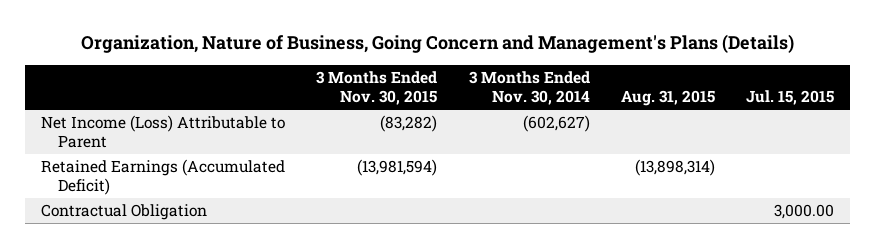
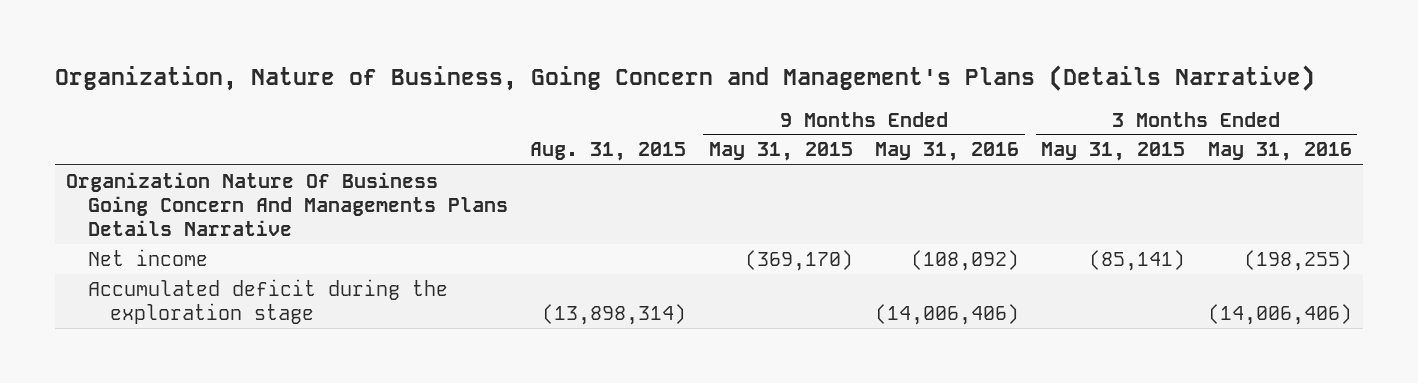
- Organization, Nature of Business, Going Concern and Management's Plans (Details)
+ Organization, Nature of Business, Going Concern and Management's Plans (Details Narrative)
- | 3 Months Ended Nov. 30, 2015 | 3 Months Ended Nov. 30, 2014 | Aug. 31, 2015 | Jul. 15, 2015
+ | Aug. 31, 2015 | 9 Months Ended May 31, 2015 | 9 Months Ended May 31, 2016 | 3 Months Ended May 31, 2015 | 3 Months Ended May 31, 2016
- Net Income (Loss) Attributable to Parent | (83,282) | (602,627) | |
- Retained Earnings (Accumulated Deficit) | (13,981,594) | | (13,898,314) |
- Contractual Obligation | | | | 3,000.00
+ Organization Nature Of Business Going Concern And Managements Plans Details Narrative
+ Net income | | (369,170) | (108,092) | (85,141) | (198,255)
+ Accumulated deficit during the exploration stage | (13,898,314) | | (14,006,406) | | (14,006,406)

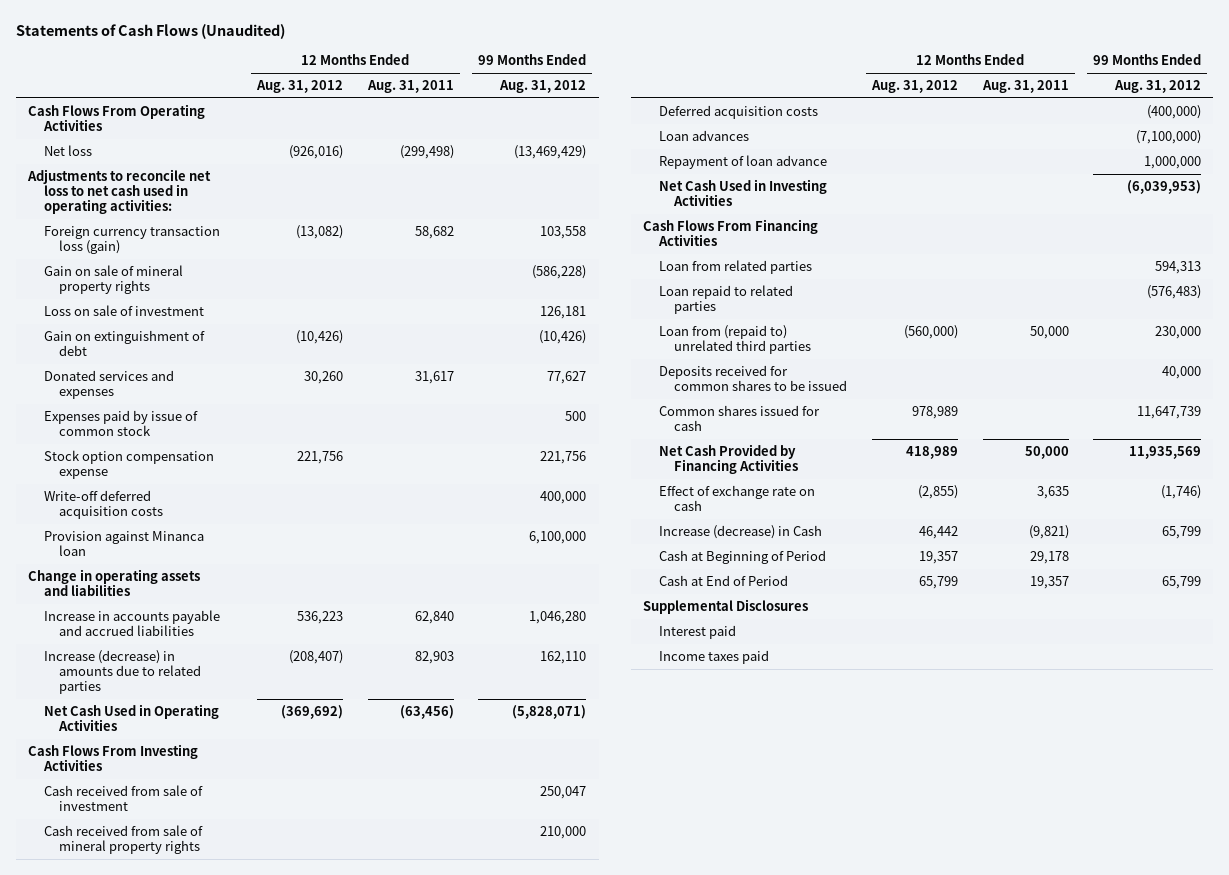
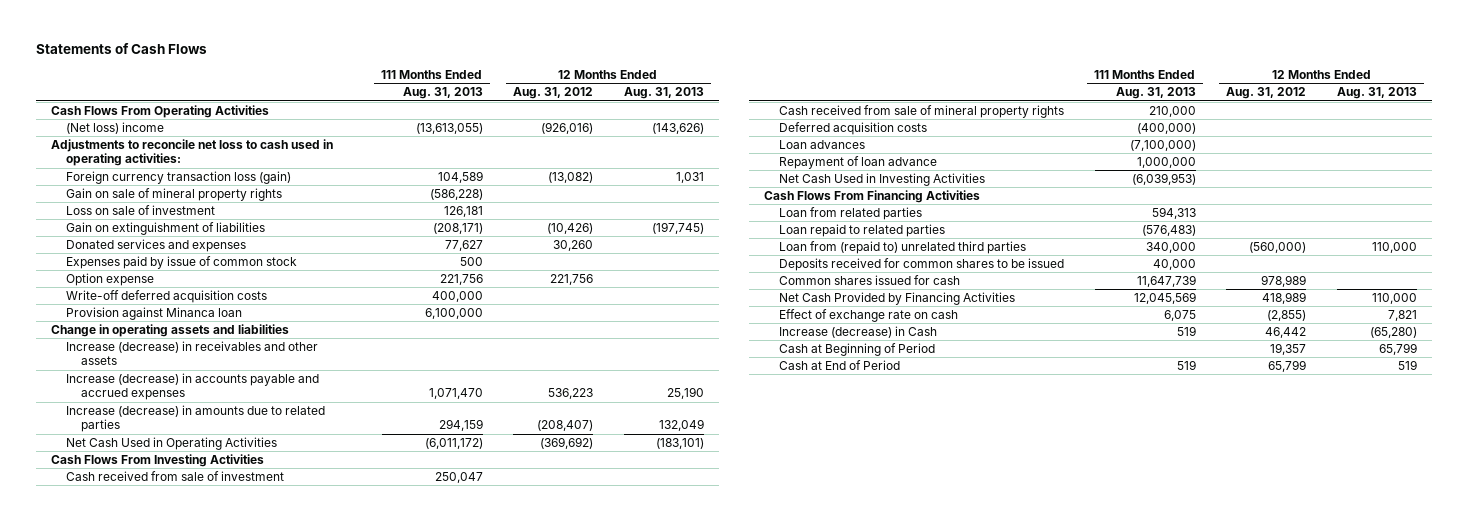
- Statements of Cash Flows (Unaudited)
+ Statements of Cash Flows
- | 12 Months Ended Aug. 31, 2012 | 12 Months Ended Aug. 31, 2011 | 99 Months Ended Aug. 31, 2012
+ | 111 Months Ended Aug. 31, 2013 | 12 Months Ended Aug. 31, 2012 | 12 Months Ended Aug. 31, 2013
- Net loss | (926,016) | (299,498) | (13,469,429)
- Adjustments to reconcile net loss to net cash used in operating activities:
+ (Net loss) income | (13,613,055) | (926,016) | (143,626)
+ Adjustments to reconcile net loss to cash used in operating activities:
- Gain on extinguishment of debt | (10,426) | | (10,426)
+ Gain on extinguishment of liabilities | (208,171) | (10,426) | (197,745)
- Stock option compensation expense | 221,756 | | 221,756
+ Option expense | 221,756 | 221,756 |
- Increase in accounts payable and accrued liabilities | 536,223 | 62,840 | 1,046,280
+ Increase (decrease) in receivables and other assets
+ Increase (decrease) in accounts payable and accrued expenses | 1,071,470 | 536,223 | 25,190
- Supplemental Disclosures
- Interest paid
- Income taxes paid

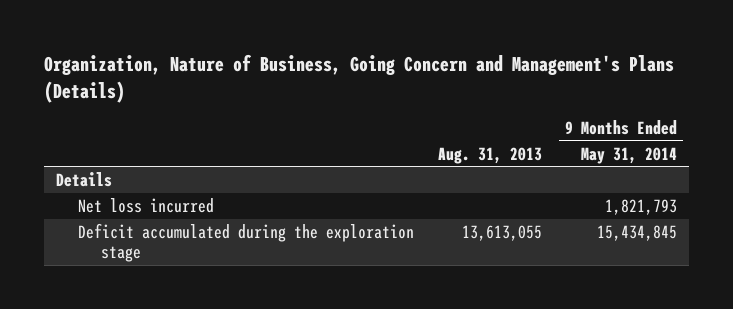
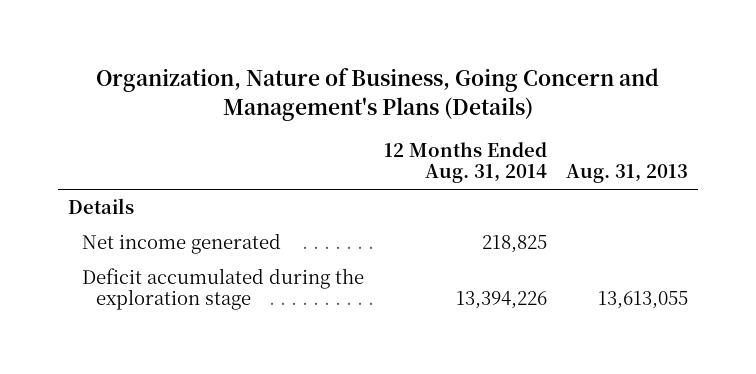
- | Aug. 31, 2013 | 9 Months Ended May 31, 2014
+ | 12 Months Ended Aug. 31, 2014 | Aug. 31, 2013
- Net loss incurred | | 1,821,793
+ Net income generated | 218,825 |

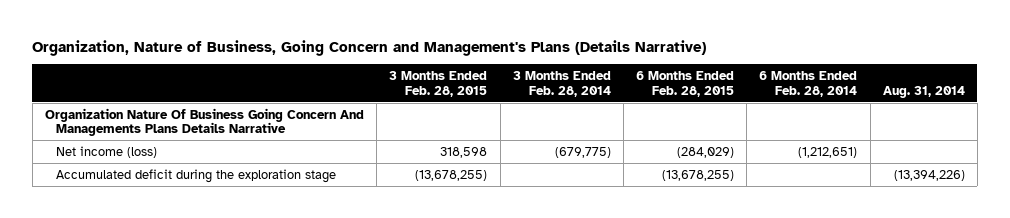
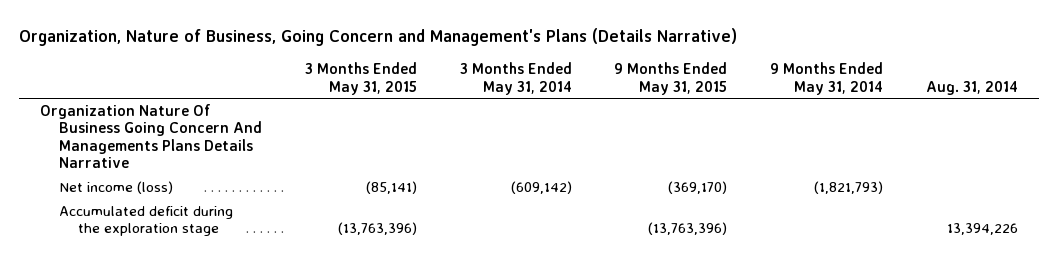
- | 3 Months Ended Feb. 28, 2015 | 3 Months Ended Feb. 28, 2014 | 6 Months Ended Feb. 28, 2015 | 6 Months Ended Feb. 28, 2014 | Aug. 31, 2014
+ | 3 Months Ended May 31, 2015 | 3 Months Ended May 31, 2014 | 9 Months Ended May 31, 2015 | 9 Months Ended May 31, 2014 | Aug. 31, 2014
- Accumulated deficit during the exploration stage | (13,678,255) | | (13,678,255) | | (13,394,226)
+ Accumulated deficit during the exploration stage | (13,763,396) | | (13,763,396) | | 13,394,226

